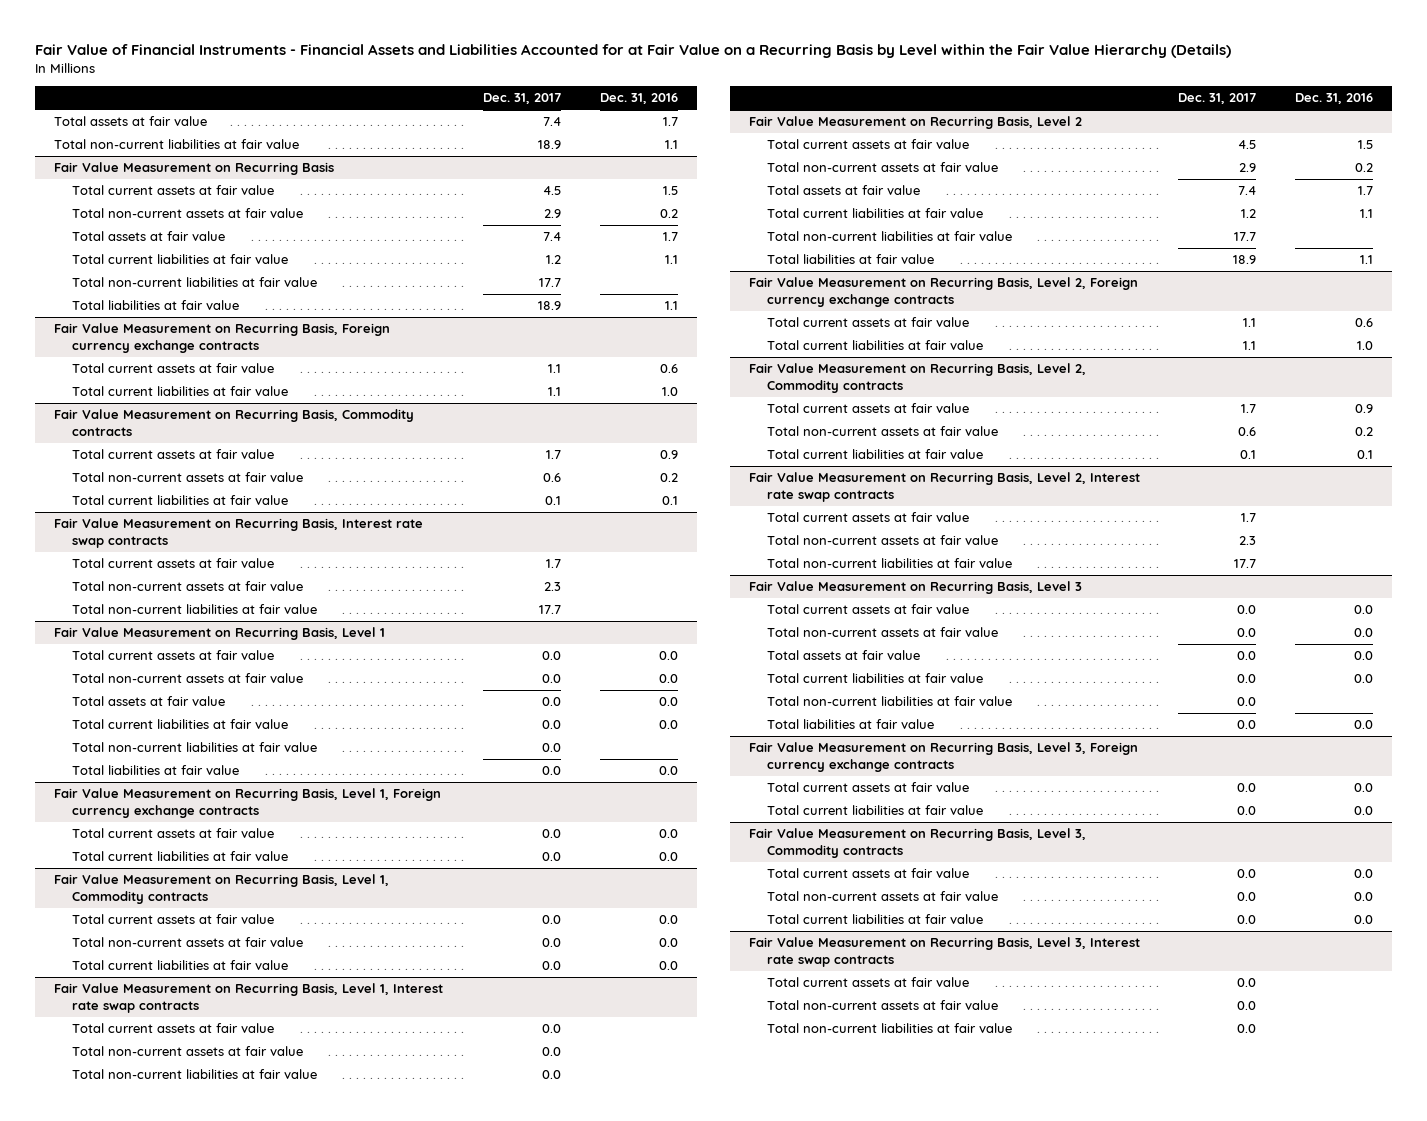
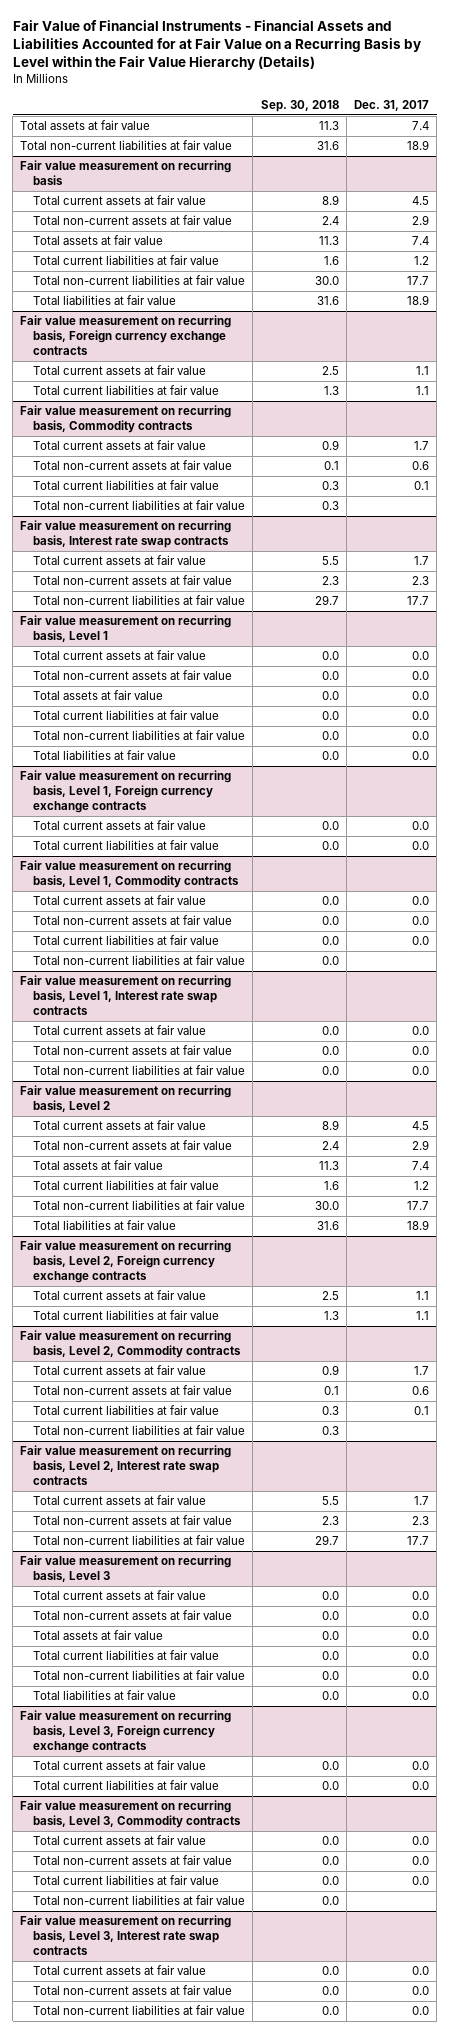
- | Dec. 31, 2017 | Dec. 31, 2016
+ | Sep. 30, 2018 | Dec. 31, 2017
- Fair Value Measurement on Recurring Basis
+ Fair value measurement on recurring basis
- Fair Value Measurement on Recurring Basis, Foreign currency exchange contracts
+ Fair value measurement on recurring basis, Foreign currency exchange contracts
- Fair Value Measurement on Recurring Basis, Commodity contracts
+ Fair value measurement on recurring basis, Commodity contracts
- Fair Value Measurement on Recurring Basis, Interest rate swap contracts
+ Total non-current liabilities at fair value | 0.3 |
+ Fair value measurement on recurring basis, Interest rate swap contracts
- Fair Value Measurement on Recurring Basis, Level 1
+ Fair value measurement on recurring basis, Level 1
- Fair Value Measurement on Recurring Basis, Level 1, Foreign currency exchange contracts
+ Fair value measurement on recurring basis, Level 1, Foreign currency exchange contracts
- Fair Value Measurement on Recurring Basis, Level 1, Commodity contracts
+ Fair value measurement on recurring basis, Level 1, Commodity contracts
- Fair Value Measurement on Recurring Basis, Level 1, Interest rate swap contracts
+ Total non-current liabilities at fair value | 0.0 |
+ Fair value measurement on recurring basis, Level 1, Interest rate swap contracts
- Fair Value Measurement on Recurring Basis, Level 2
+ Fair value measurement on recurring basis, Level 2
- Fair Value Measurement on Recurring Basis, Level 2, Foreign currency exchange contracts
+ Fair value measurement on recurring basis, Level 2, Foreign currency exchange contracts
- Fair Value Measurement on Recurring Basis, Level 2, Commodity contracts
+ Fair value measurement on recurring basis, Level 2, Commodity contracts
- Fair Value Measurement on Recurring Basis, Level 2, Interest rate swap contracts
+ Total non-current liabilities at fair value | 0.3 |
+ Fair value measurement on recurring basis, Level 2, Interest rate swap contracts
- Fair Value Measurement on Recurring Basis, Level 3
+ Fair value measurement on recurring basis, Level 3
- Fair Value Measurement on Recurring Basis, Level 3, Foreign currency exchange contracts
+ Fair value measurement on recurring basis, Level 3, Foreign currency exchange contracts
- Fair Value Measurement on Recurring Basis, Level 3, Commodity contracts
+ Fair value measurement on recurring basis, Level 3, Commodity contracts
- Fair Value Measurement on Recurring Basis, Level 3, Interest rate swap contracts
+ Total non-current liabilities at fair value | 0.0 |
+ Fair value measurement on recurring basis, Level 3, Interest rate swap contracts

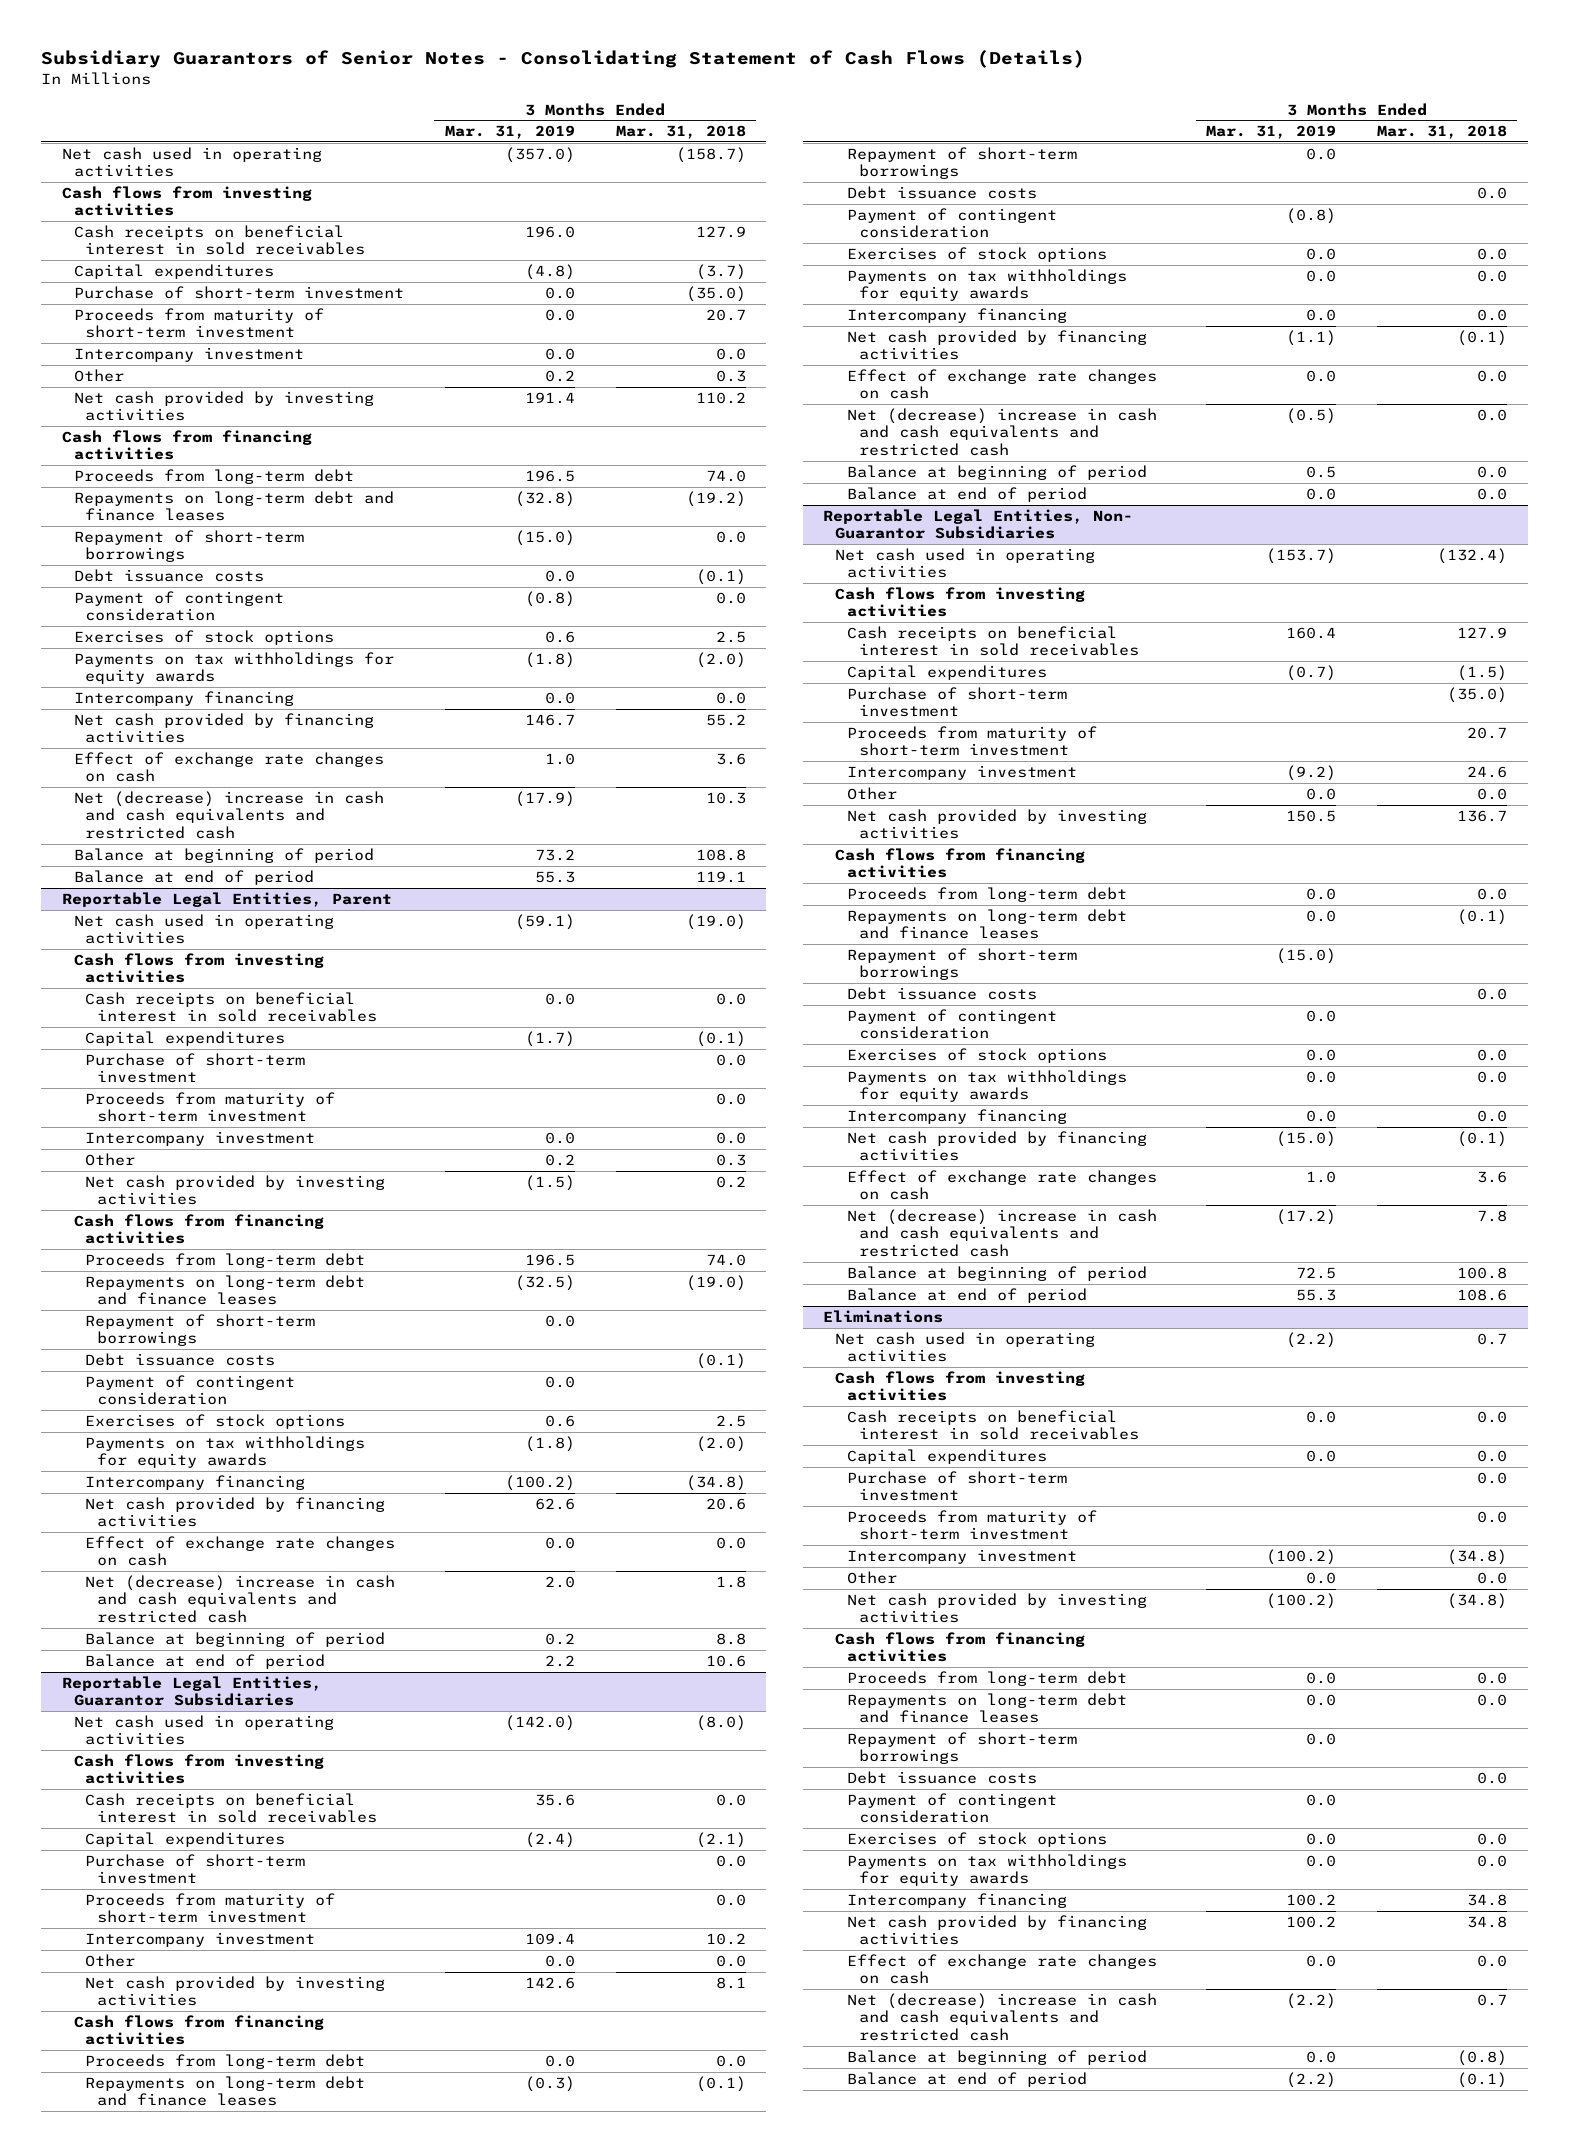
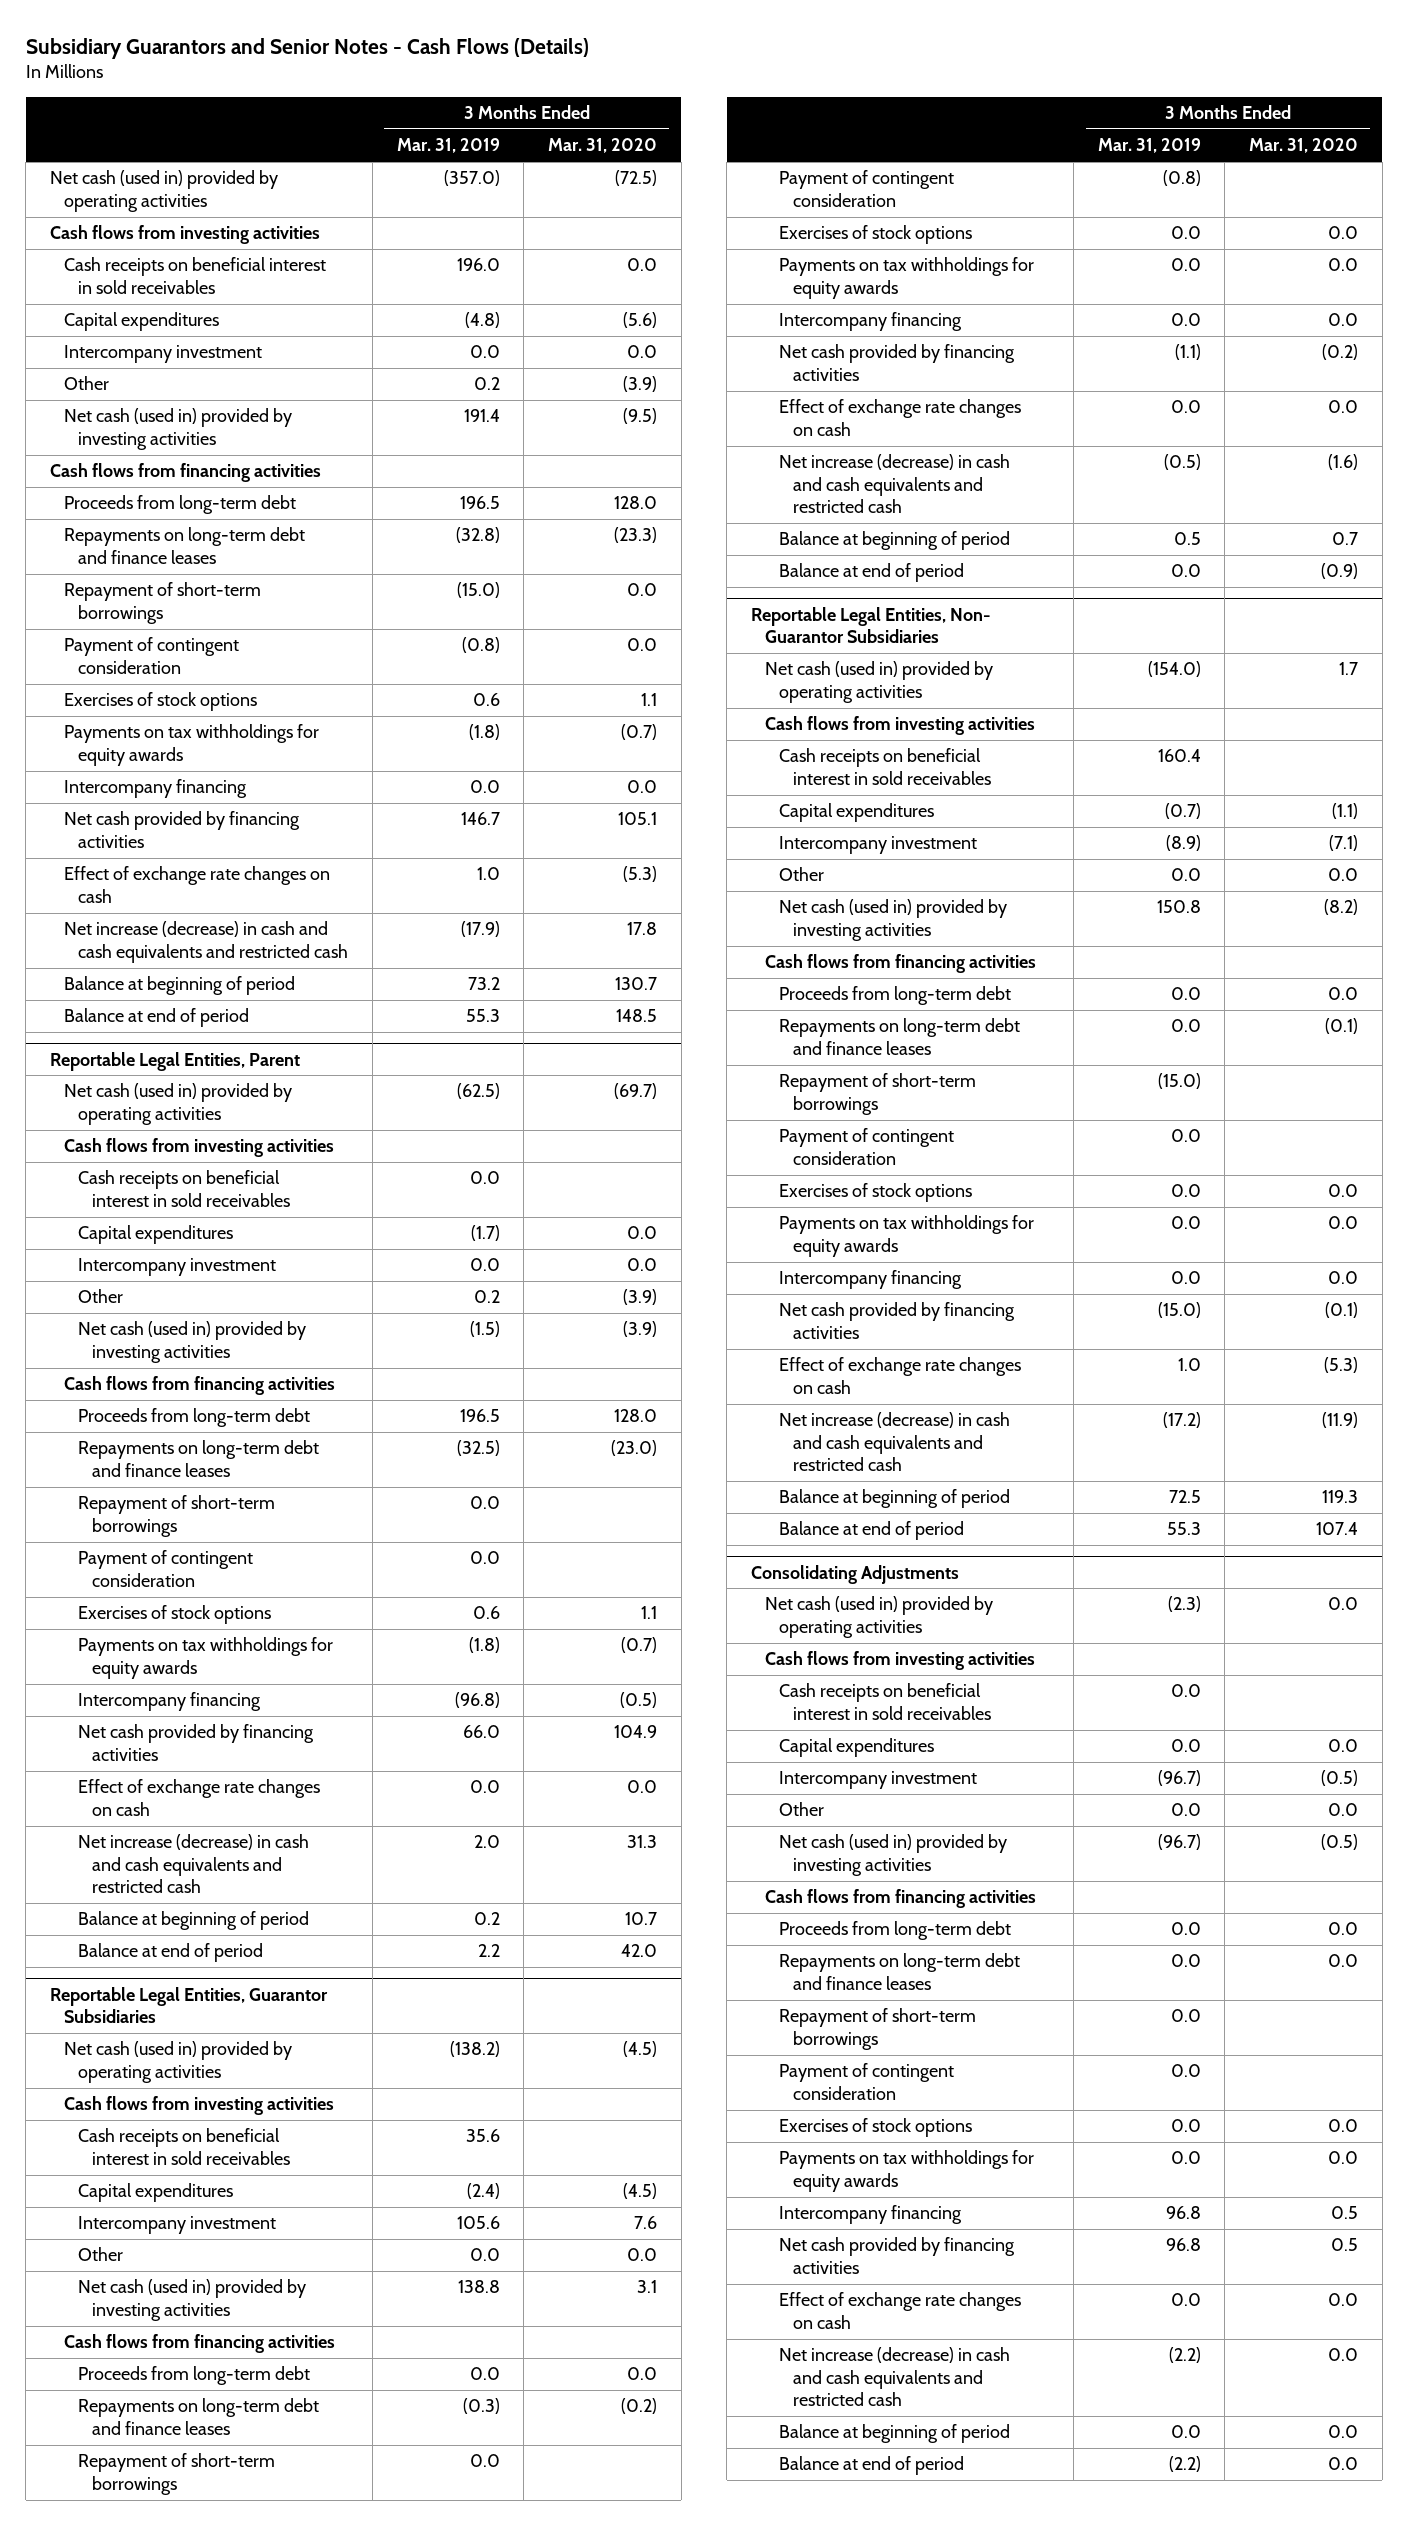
- Subsidiary Guarantors of Senior Notes - Consolidating Statement of Cash Flows (Details)
+ Subsidiary Guarantors and Senior Notes - Cash Flows (Details)
- | 3 Months Ended Mar. 31, 2019 | 3 Months Ended Mar. 31, 2018
+ | 3 Months Ended Mar. 31, 2019 | 3 Months Ended Mar. 31, 2020
- Net cash used in operating activities | (357.0) | (158.7)
+ Net cash (used in) provided by operating activities | (357.0) | (72.5)
- Purchase of short-term investment | 0.0 | (35.0)
- Proceeds from maturity of short-term investment | 0.0 | 20.7
- Net cash provided by investing activities | 191.4 | 110.2
+ Net cash (used in) provided by investing activities | 191.4 | (9.5)
- Debt issuance costs | 0.0 | (0.1)
- Net (decrease) increase in cash and cash equivalents and restricted cash | (17.9) | 10.3
+ Net increase (decrease) in cash and cash equivalents and restricted cash | (17.9) | 17.8
@ Reportable Legal Entities, Parent
- Net cash used in operating activities | (59.1) | (19.0)
+ Net cash (used in) provided by operating activities | (62.5) | (69.7)
- Purchase of short-term investment | | 0.0
- Proceeds from maturity of short-term investment | | 0.0
- Net cash provided by investing activities | (1.5) | 0.2
+ Net cash (used in) provided by investing activities | (1.5) | (3.9)
- Debt issuance costs | | (0.1)
- Intercompany financing | (100.2) | (34.8)
- Net cash provided by financing activities | 62.6 | 20.6
+ Intercompany financing | (96.8) | (0.5)
+ Net cash provided by financing activities | 66.0 | 104.9
- Net (decrease) increase in cash and cash equivalents and restricted cash | 2.0 | 1.8
+ Net increase (decrease) in cash and cash equivalents and restricted cash | 2.0 | 31.3
@ Reportable Legal Entities, Guarantor Subsidiaries
- Net cash used in operating activities | (142.0) | (8.0)
+ Net cash (used in) provided by operating activities | (138.2) | (4.5)
- Purchase of short-term investment | | 0.0
- Proceeds from maturity of short-term investment | | 0.0
- Intercompany investment | 109.4 | 10.2
+ Intercompany investment | 105.6 | 7.6
- Net cash provided by investing activities | 142.6 | 8.1
+ Net cash (used in) provided by investing activities | 138.8 | 3.1
- Debt issuance costs | | 0.0
- Net (decrease) increase in cash and cash equivalents and restricted cash | (0.5) | 0.0
+ Net increase (decrease) in cash and cash equivalents and restricted cash | (0.5) | (1.6)
@ Reportable Legal Entities, Non- Guarantor Subsidiaries
- Net cash used in operating activities | (153.7) | (132.4)
+ Net cash (used in) provided by operating activities | (154.0) | 1.7
- Purchase of short-term investment | | (35.0)
- Proceeds from maturity of short-term investment | | 20.7
- Intercompany investment | (9.2) | 24.6
+ Intercompany investment | (8.9) | (7.1)
- Net cash provided by investing activities | 150.5 | 136.7
+ Net cash (used in) provided by investing activities | 150.8 | (8.2)
- Debt issuance costs | | 0.0
- Net (decrease) increase in cash and cash equivalents and restricted cash | (17.2) | 7.8
+ Net increase (decrease) in cash and cash equivalents and restricted cash | (17.2) | (11.9)
- Eliminations
- Net cash used in operating activities | (2.2) | 0.7
+ Consolidating Adjustments
+ Net cash (used in) provided by operating activities | (2.3) | 0.0
- Purchase of short-term investment | | 0.0
- Proceeds from maturity of short-term investment | | 0.0
- Intercompany investment | (100.2) | (34.8)
+ Intercompany investment | (96.7) | (0.5)
- Net cash provided by investing activities | (100.2) | (34.8)
+ Net cash (used in) provided by investing activities | (96.7) | (0.5)
- Debt issuance costs | | 0.0
- Intercompany financing | 100.2 | 34.8
- Net cash provided by financing activities | 100.2 | 34.8
+ Intercompany financing | 96.8 | 0.5
+ Net cash provided by financing activities | 96.8 | 0.5
- Net (decrease) increase in cash and cash equivalents and restricted cash | (2.2) | 0.7
+ Net increase (decrease) in cash and cash equivalents and restricted cash | (2.2) | 0.0

